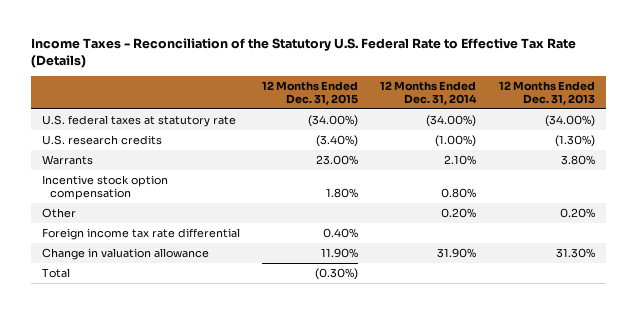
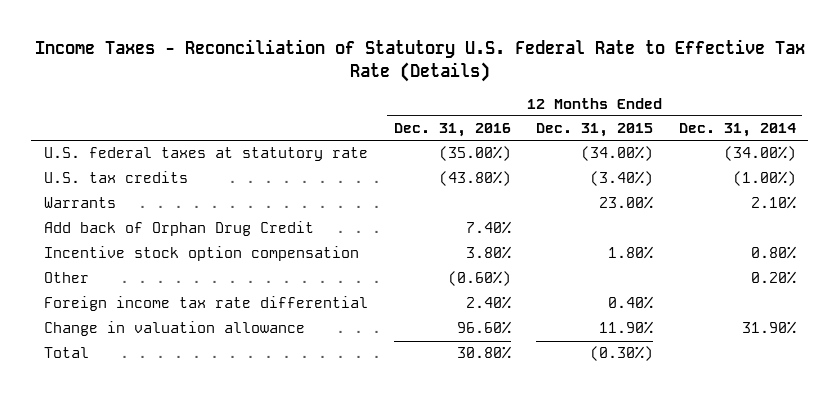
- Income Taxes - Reconciliation of the Statutory U.S. Federal Rate to Effective Tax Rate (Details)
+ Income Taxes - Reconciliation of Statutory U.S. Federal Rate to Effective Tax Rate (Details)
- | 12 Months Ended Dec. 31, 2015 | 12 Months Ended Dec. 31, 2014 | 12 Months Ended Dec. 31, 2013
+ | 12 Months Ended Dec. 31, 2016 | 12 Months Ended Dec. 31, 2015 | 12 Months Ended Dec. 31, 2014
- U.S. research credits | (3.40%) | (1.00%) | (1.30%)
+ U.S. tax credits | (43.80%) | (3.40%) | (1.00%)
+ Add back of Orphan Drug Credit | 7.40% | |

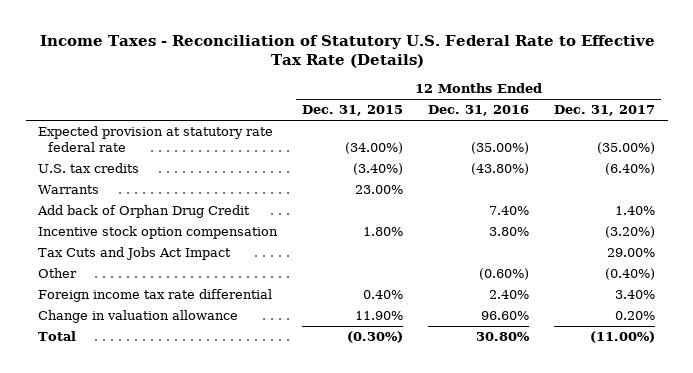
- | 12 Months Ended Dec. 31, 2016 | 12 Months Ended Dec. 31, 2015 | 12 Months Ended Dec. 31, 2014
+ | 12 Months Ended Dec. 31, 2015 | 12 Months Ended Dec. 31, 2016 | 12 Months Ended Dec. 31, 2017
- U.S. federal taxes at statutory rate | (35.00%) | (34.00%) | (34.00%)
+ Expected provision at statutory rate federal rate | (34.00%) | (35.00%) | (35.00%)
+ Tax Cuts and Jobs Act Impact | | | 29.00%

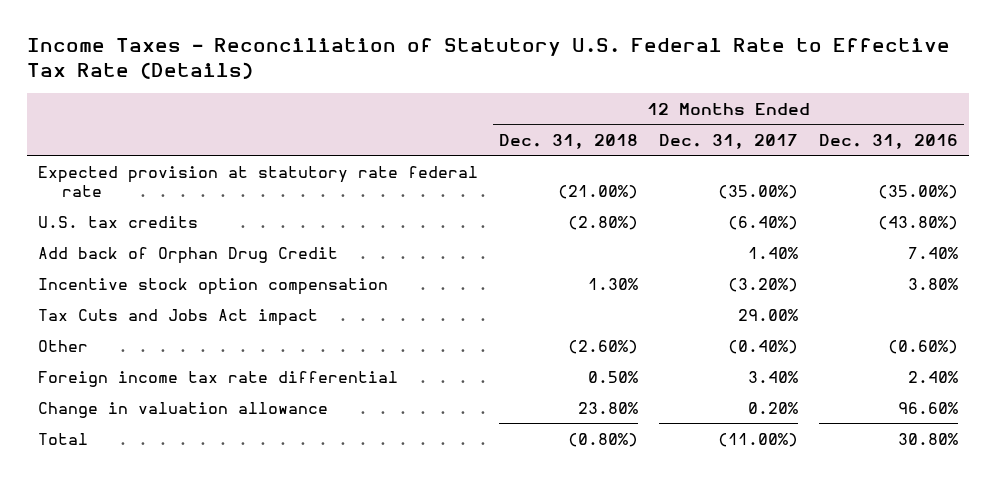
- | 12 Months Ended Dec. 31, 2015 | 12 Months Ended Dec. 31, 2016 | 12 Months Ended Dec. 31, 2017
+ | 12 Months Ended Dec. 31, 2018 | 12 Months Ended Dec. 31, 2017 | 12 Months Ended Dec. 31, 2016
- Warrants | 23.00% | |
- Tax Cuts and Jobs Act Impact | | | 29.00%
+ Tax Cuts and Jobs Act impact | | 29.00% |

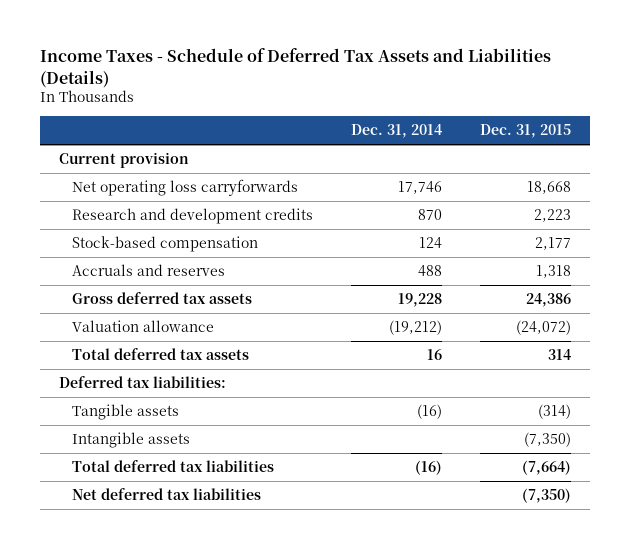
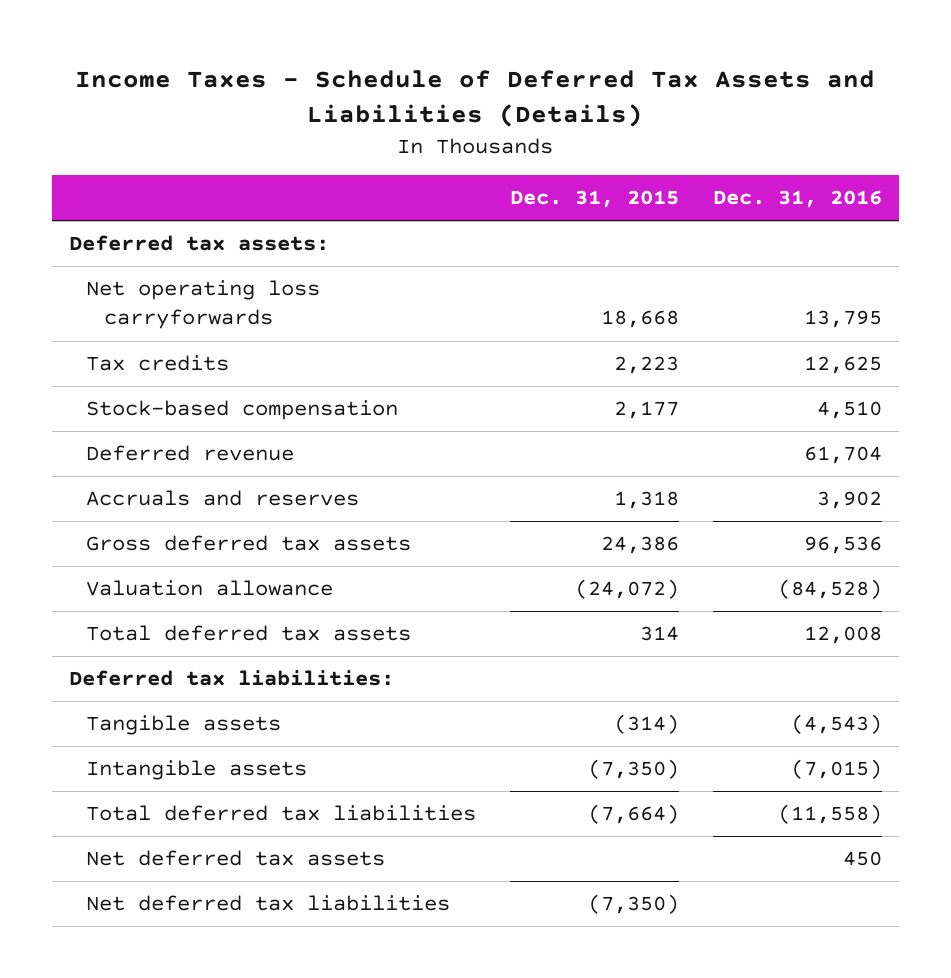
- | Dec. 31, 2014 | Dec. 31, 2015
+ | Dec. 31, 2015 | Dec. 31, 2016
- Current provision
+ Deferred tax assets:
- Research and development credits | 870 | 2,223
+ Tax credits | 2,223 | 12,625
+ Deferred revenue | | 61,704
+ Net deferred tax assets | | 450

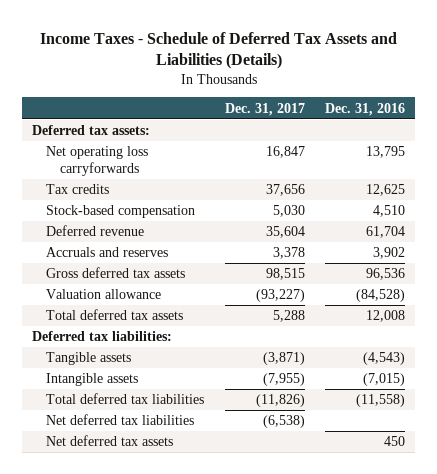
- | Dec. 31, 2015 | Dec. 31, 2016
+ | Dec. 31, 2017 | Dec. 31, 2016
moved down: Net deferred tax assets | | 450

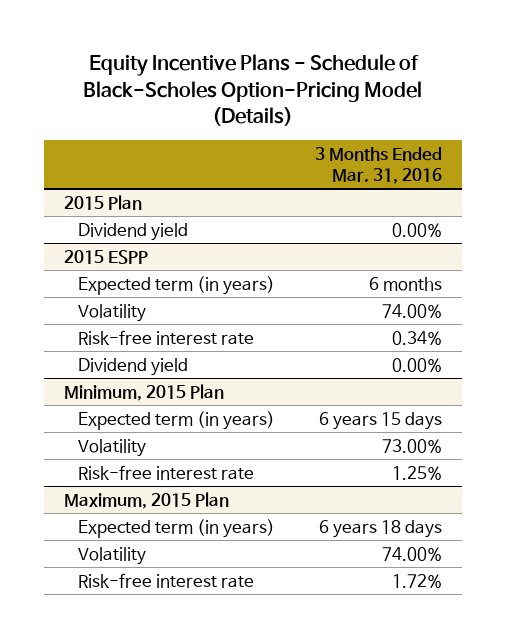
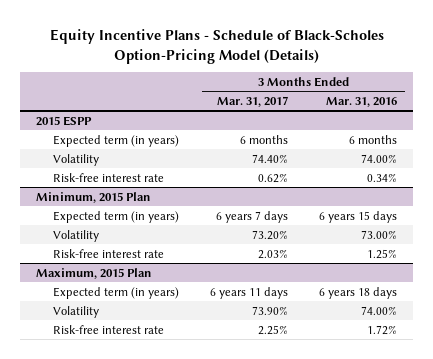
- | 3 Months Ended Mar. 31, 2016
+ | 3 Months Ended Mar. 31, 2017 | 3 Months Ended Mar. 31, 2016
- 2015 Plan
- Dividend yield | 0.00%
@ 2015 ESPP
- Dividend yield | 0.00%

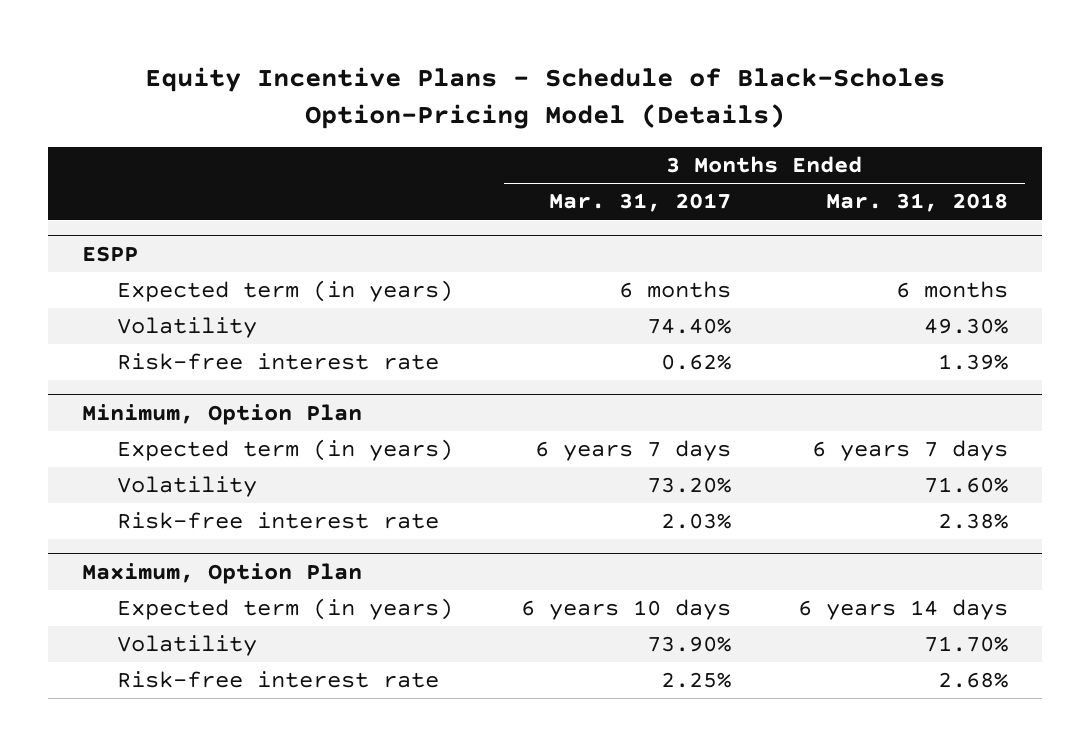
- | 3 Months Ended Mar. 31, 2017 | 3 Months Ended Mar. 31, 2016
+ | 3 Months Ended Mar. 31, 2017 | 3 Months Ended Mar. 31, 2018
- 2015 ESPP
+ ESPP
- Minimum, 2015 Plan
+ Minimum, Option Plan
- Maximum, 2015 Plan
- Expected term (in years) | 6 years 11 days | 6 years 18 days
+ Maximum, Option Plan
+ Expected term (in years) | 6 years 10 days | 6 years 14 days

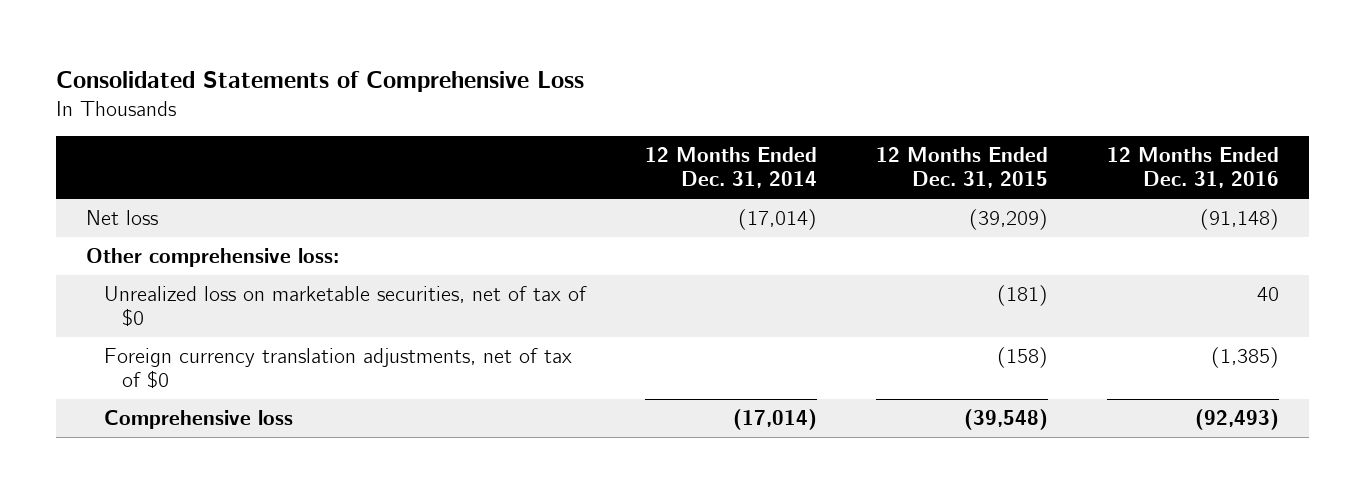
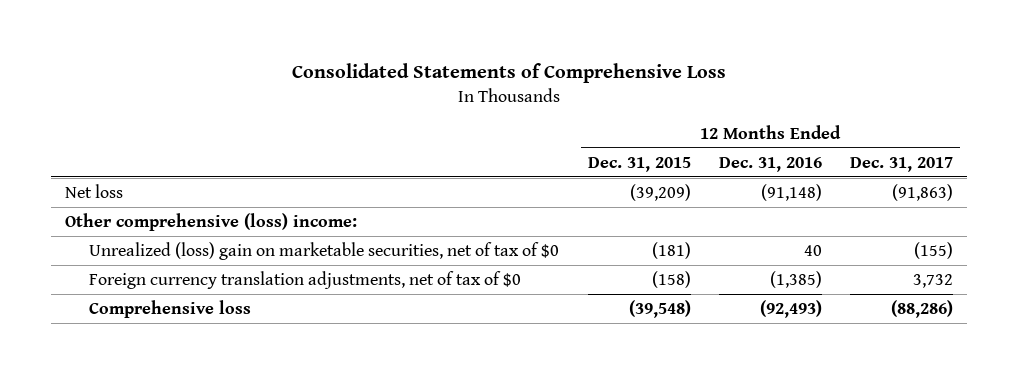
- | 12 Months Ended Dec. 31, 2014 | 12 Months Ended Dec. 31, 2015 | 12 Months Ended Dec. 31, 2016
+ | 12 Months Ended Dec. 31, 2015 | 12 Months Ended Dec. 31, 2016 | 12 Months Ended Dec. 31, 2017
- Other comprehensive loss:
- Unrealized loss on marketable securities, net of tax of $0 | | (181) | 40
+ Other comprehensive (loss) income:
+ Unrealized (loss) gain on marketable securities, net of tax of $0 | (181) | 40 | (155)

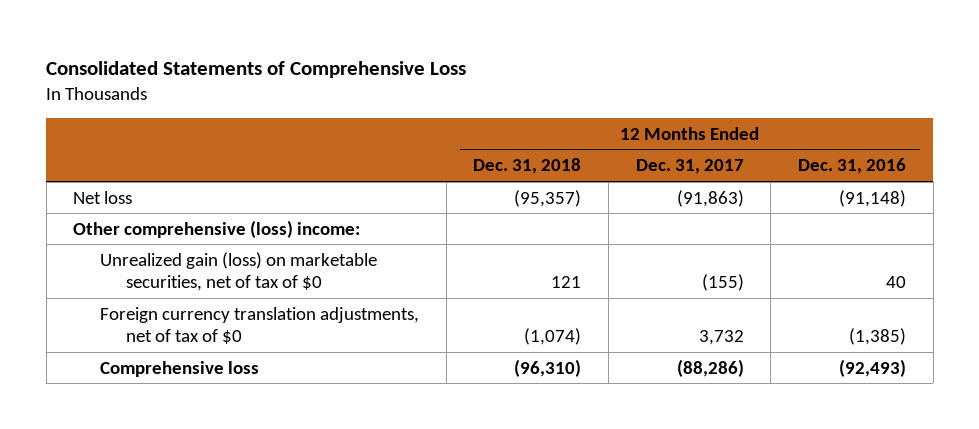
- | 12 Months Ended Dec. 31, 2015 | 12 Months Ended Dec. 31, 2016 | 12 Months Ended Dec. 31, 2017
+ | 12 Months Ended Dec. 31, 2018 | 12 Months Ended Dec. 31, 2017 | 12 Months Ended Dec. 31, 2016
- Unrealized (loss) gain on marketable securities, net of tax of $0 | (181) | 40 | (155)
+ Unrealized gain (loss) on marketable securities, net of tax of $0 | 121 | (155) | 40

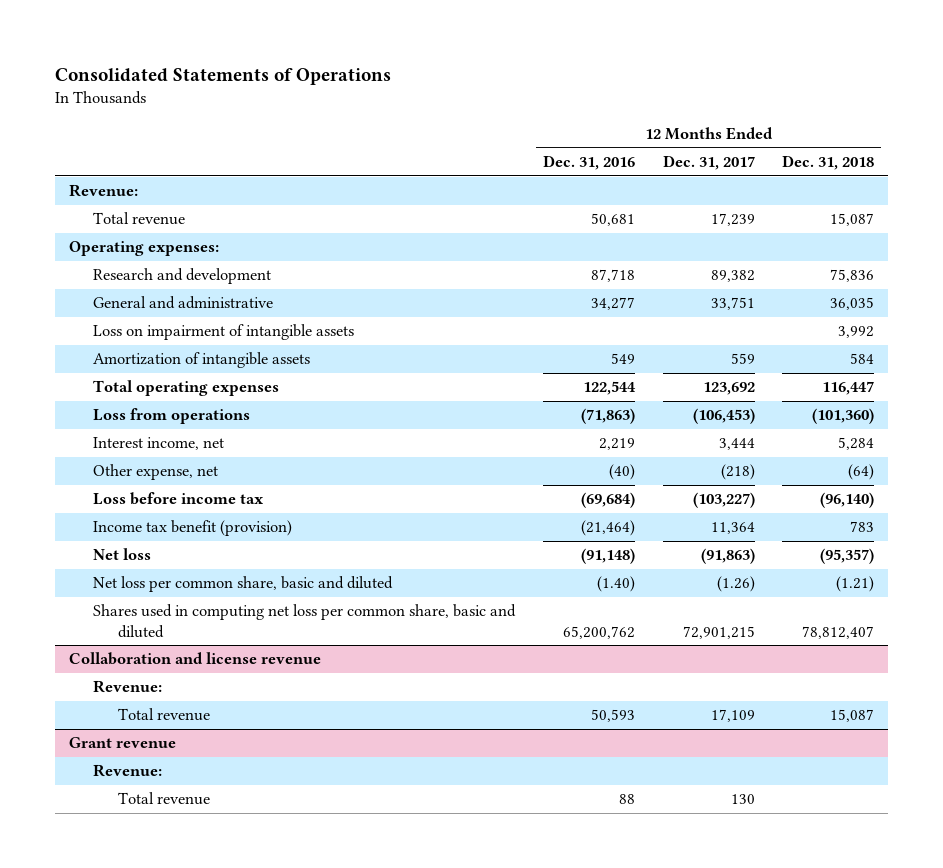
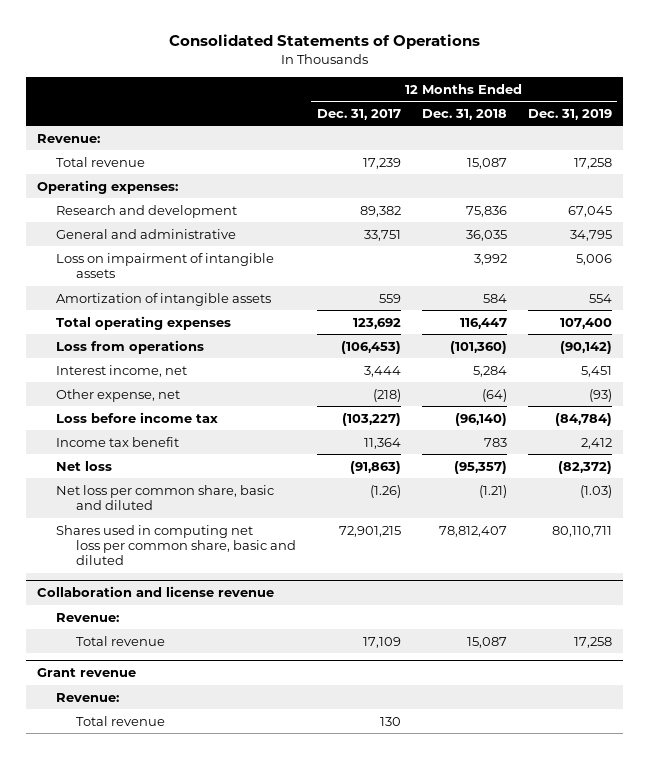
- | 12 Months Ended Dec. 31, 2016 | 12 Months Ended Dec. 31, 2017 | 12 Months Ended Dec. 31, 2018
+ | 12 Months Ended Dec. 31, 2017 | 12 Months Ended Dec. 31, 2018 | 12 Months Ended Dec. 31, 2019
- Income tax benefit (provision) | (21,464) | 11,364 | 783
+ Income tax benefit | 11,364 | 783 | 2,412

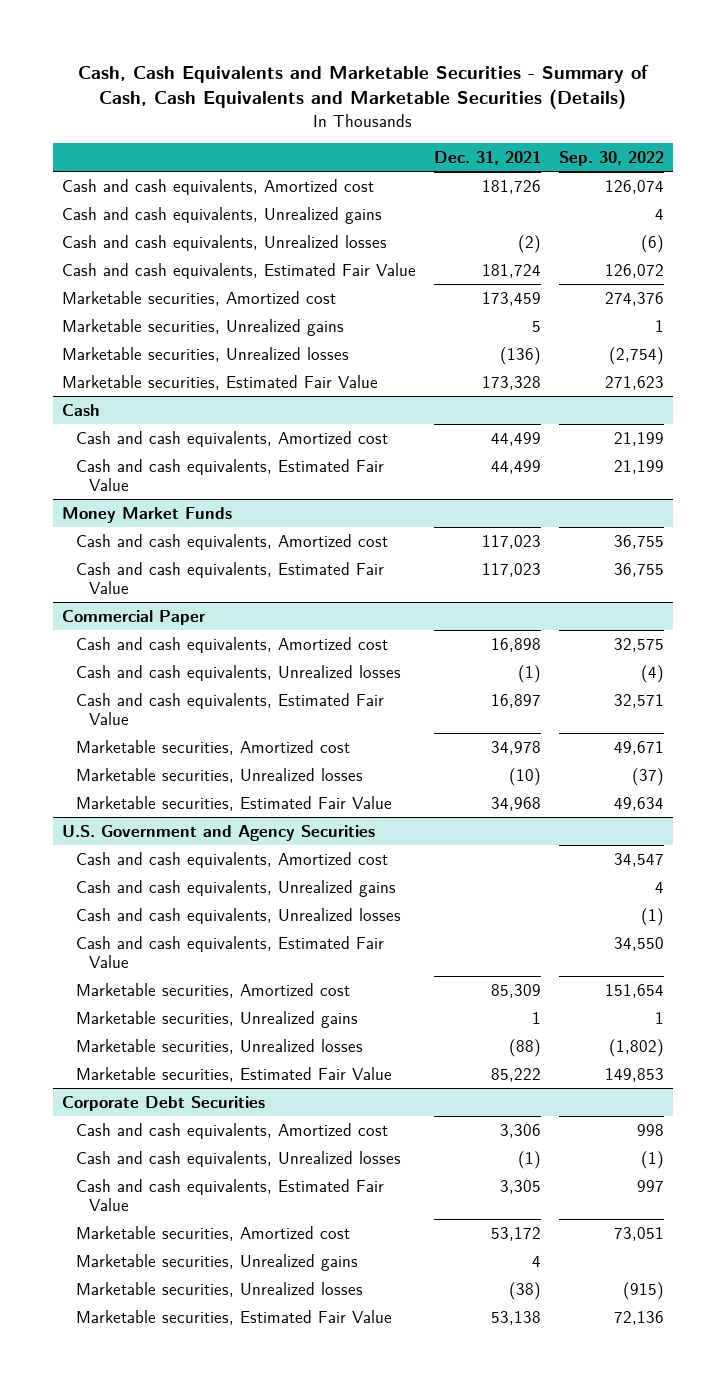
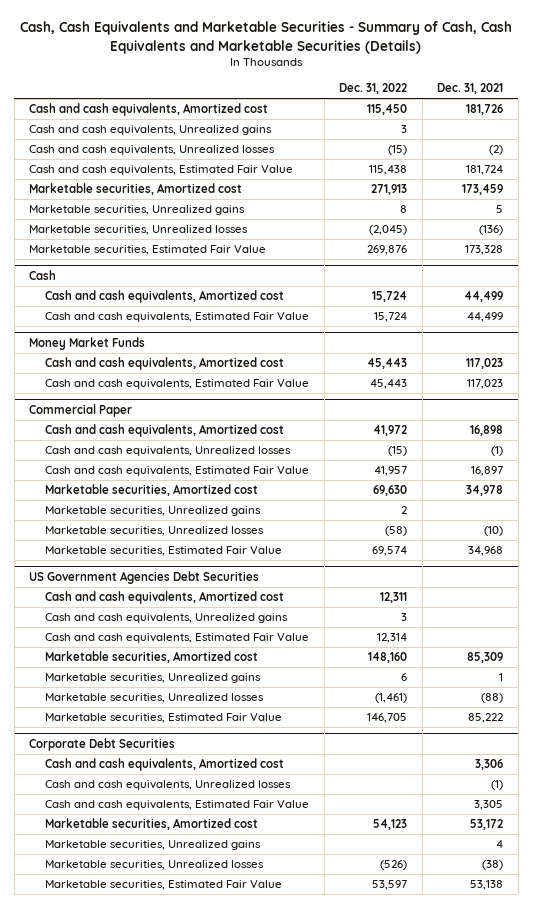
- | Dec. 31, 2021 | Sep. 30, 2022
+ | Dec. 31, 2022 | Dec. 31, 2021
@ Commercial Paper
+ Marketable securities, Unrealized gains | 2 |
- U.S. Government and Agency Securities
+ US Government Agencies Debt Securities
- Cash and cash equivalents, Unrealized losses | | (1)

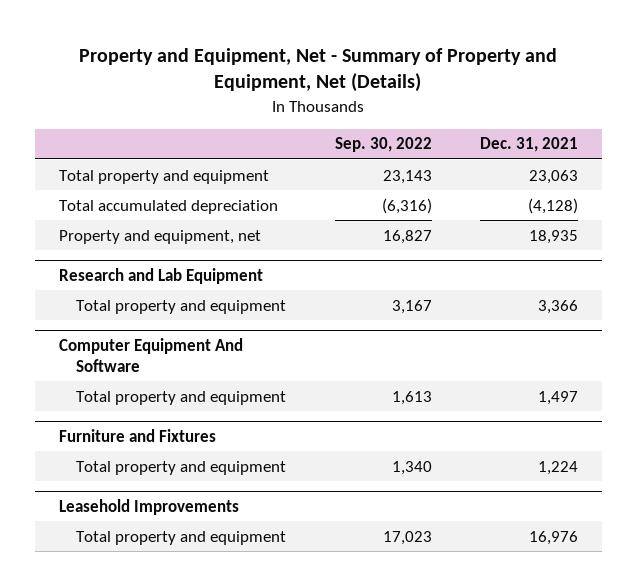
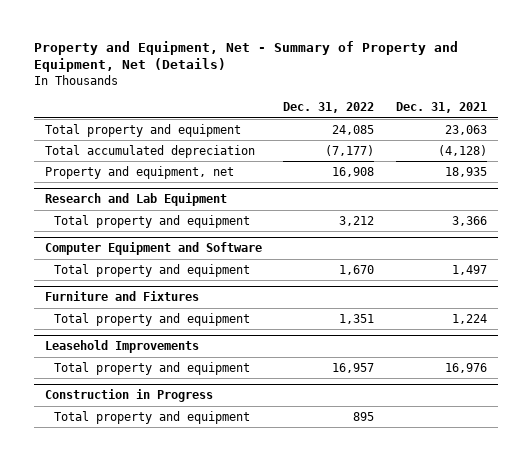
- | Sep. 30, 2022 | Dec. 31, 2021
+ | Dec. 31, 2022 | Dec. 31, 2021
- Computer Equipment And Software
+ Computer Equipment and Software
+ Construction in Progress
+ Total property and equipment | 895 |

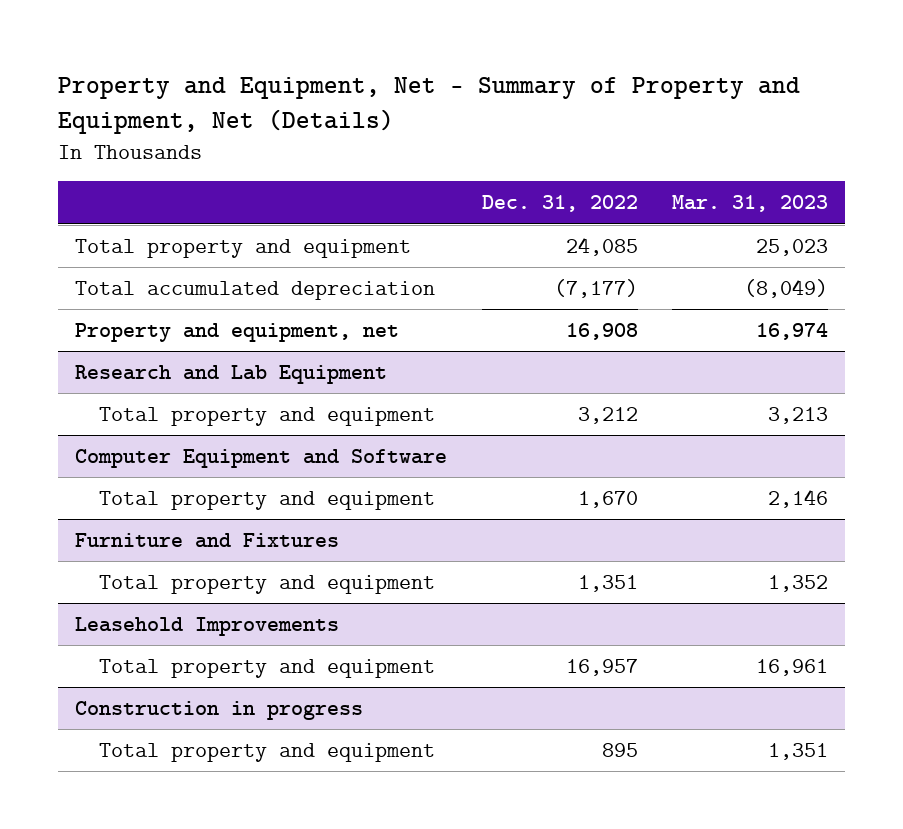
- | Dec. 31, 2022 | Dec. 31, 2021
+ | Dec. 31, 2022 | Mar. 31, 2023
- Construction in Progress
+ Construction in progress

